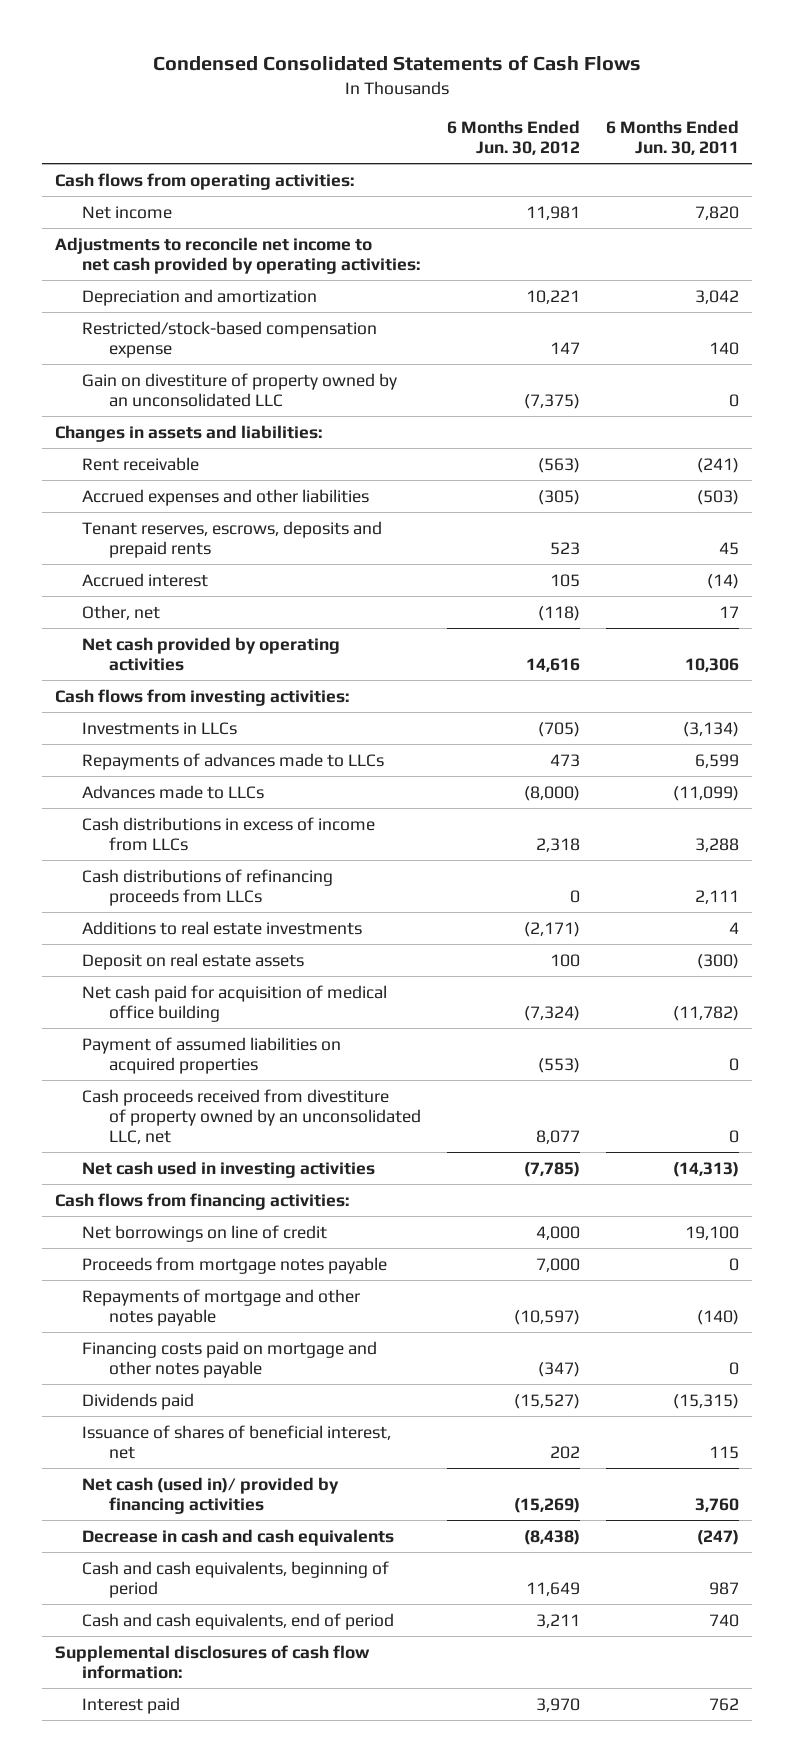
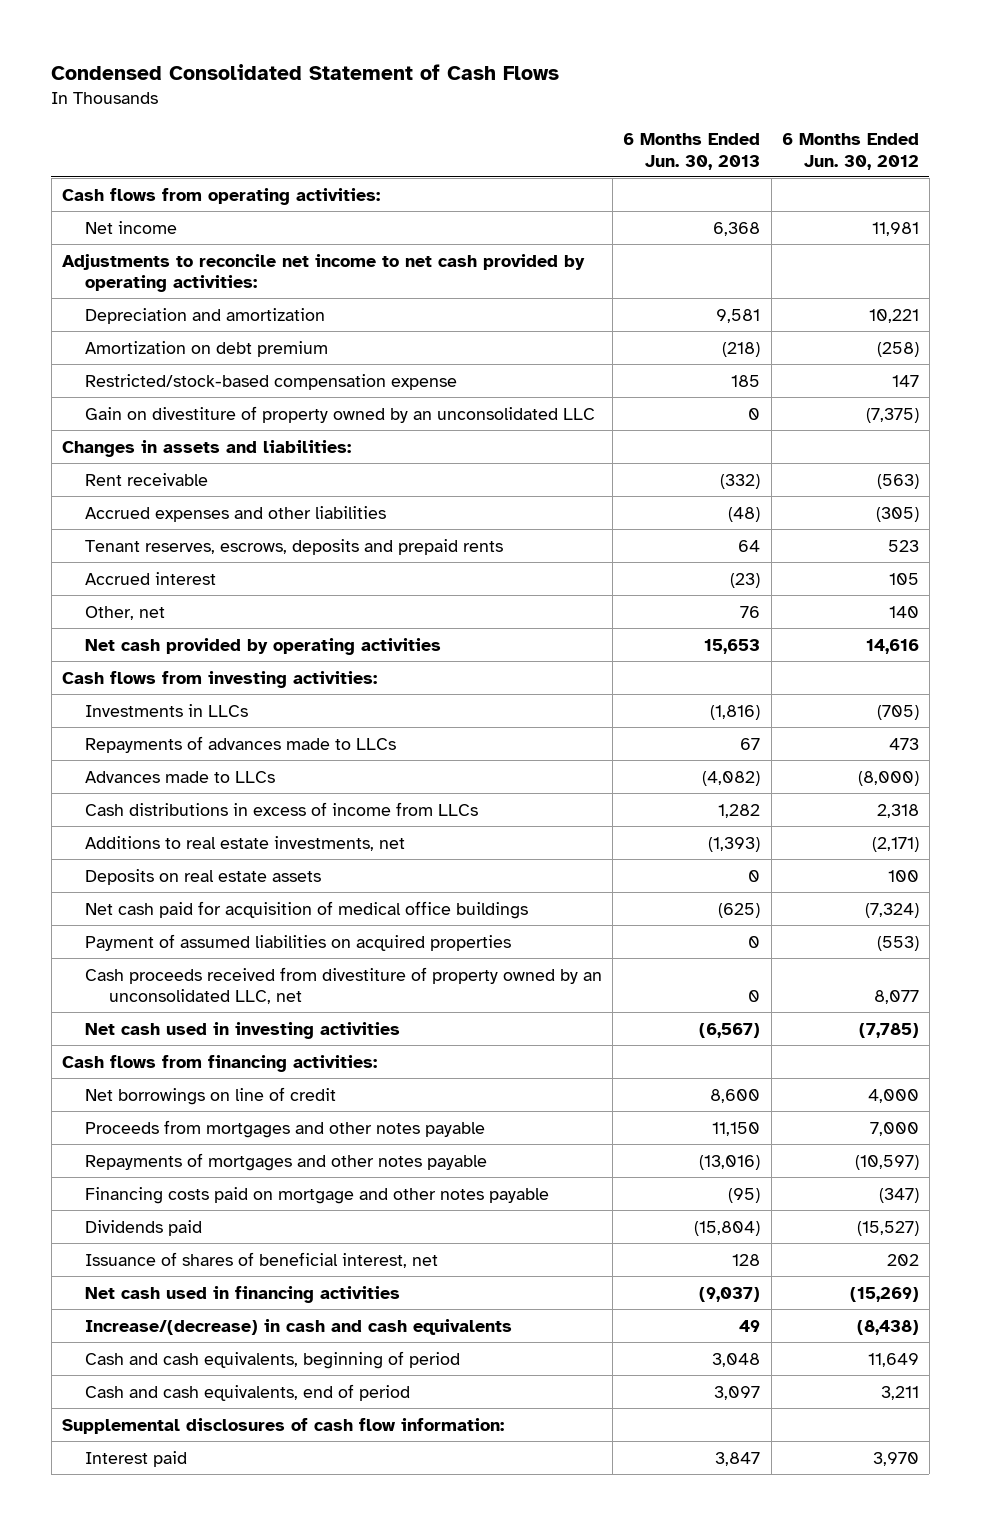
- Condensed Consolidated Statements of Cash Flows
+ Condensed Consolidated Statement of Cash Flows
- | 6 Months Ended Jun. 30, 2012 | 6 Months Ended Jun. 30, 2011
+ | 6 Months Ended Jun. 30, 2013 | 6 Months Ended Jun. 30, 2012
+ Amortization on debt premium | (218) | (258)
- Other, net | (118) | 17
+ Other, net | 76 | 140
- Cash distributions of refinancing proceeds from LLCs | 0 | 2,111
- Additions to real estate investments | (2,171) | 4
- Deposit on real estate assets | 100 | (300)
- Net cash paid for acquisition of medical office building | (7,324) | (11,782)
+ Additions to real estate investments, net | (1,393) | (2,171)
+ Deposits on real estate assets | 0 | 100
+ Net cash paid for acquisition of medical office buildings | (625) | (7,324)
- Proceeds from mortgage notes payable | 7,000 | 0
- Repayments of mortgage and other notes payable | (10,597) | (140)
+ Proceeds from mortgages and other notes payable | 11,150 | 7,000
+ Repayments of mortgages and other notes payable | (13,016) | (10,597)
- Net cash (used in)/ provided by financing activities | (15,269) | 3,760
- Decrease in cash and cash equivalents | (8,438) | (247)
+ Net cash used in financing activities | (9,037) | (15,269)
+ Increase/(decrease) in cash and cash equivalents | 49 | (8,438)

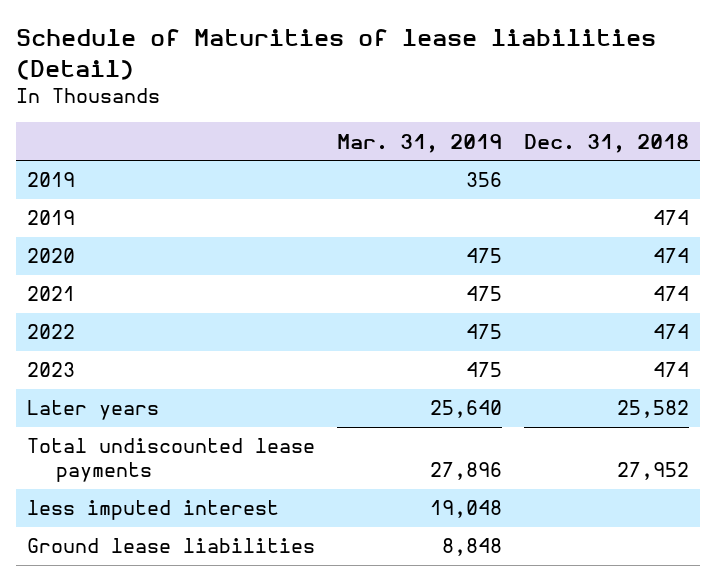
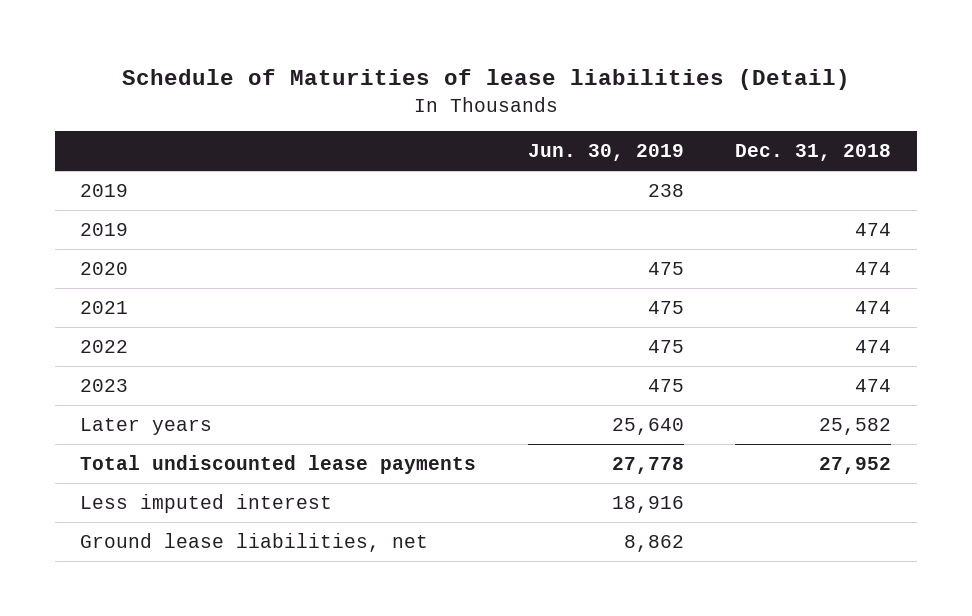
- | Mar. 31, 2019 | Dec. 31, 2018
+ | Jun. 30, 2019 | Dec. 31, 2018
- less imputed interest | 19,048 |
- Ground lease liabilities | 8,848 |
+ Less imputed interest | 18,916 |
+ Ground lease liabilities, net | 8,862 |

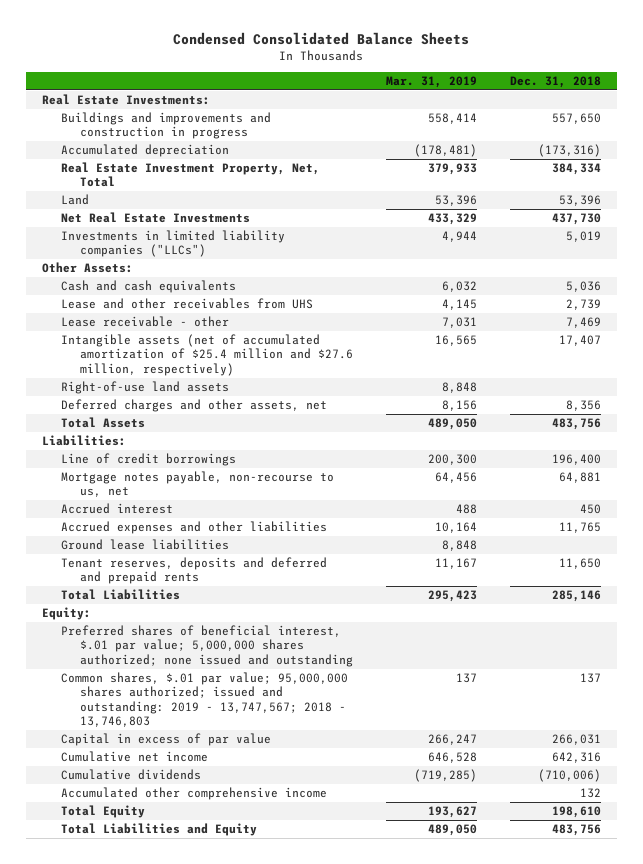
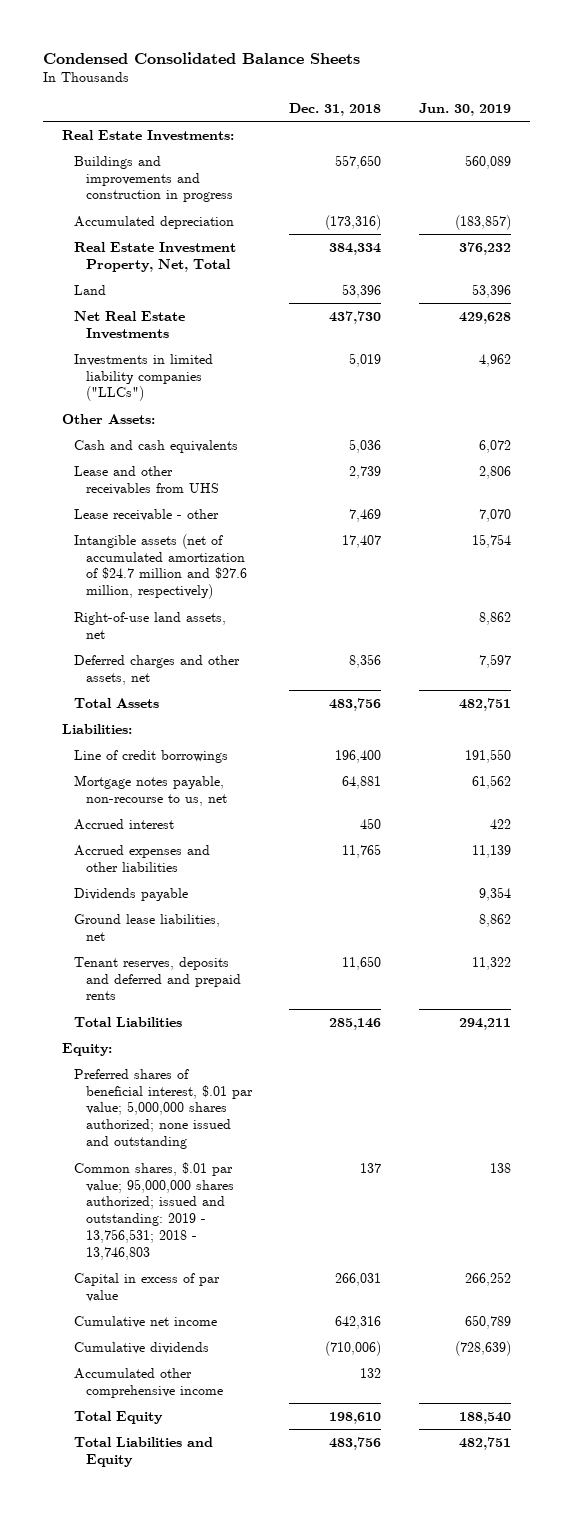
- | Mar. 31, 2019 | Dec. 31, 2018
+ | Dec. 31, 2018 | Jun. 30, 2019
- Intangible assets (net of accumulated amortization of $25.4 million and $27.6 million, respectively) | 16,565 | 17,407
- Right-of-use land assets | 8,848 |
+ Intangible assets (net of accumulated amortization of $24.7 million and $27.6 million, respectively) | 17,407 | 15,754
+ Right-of-use land assets, net | | 8,862
- Ground lease liabilities | 8,848 |
+ Dividends payable | | 9,354
+ Ground lease liabilities, net | | 8,862
- Common shares, $.01 par value; 95,000,000 shares authorized; issued and outstanding: 2019 - 13,747,567; 2018 - 13,746,803 | 137 | 137
+ Common shares, $.01 par value; 95,000,000 shares authorized; issued and outstanding: 2019 - 13,756,531; 2018 - 13,746,803 | 137 | 138

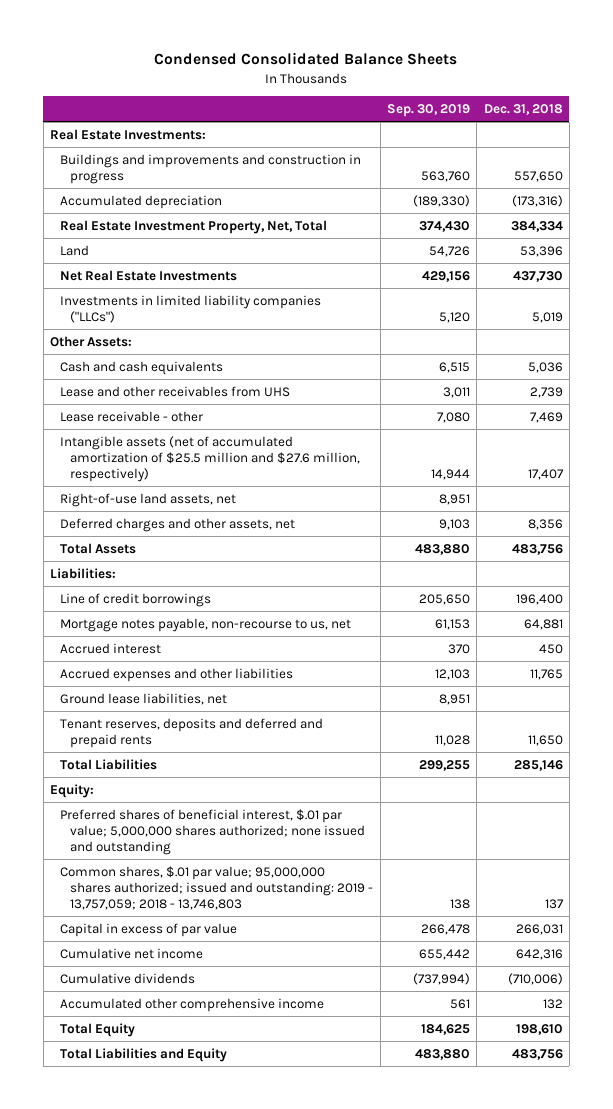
- | Dec. 31, 2018 | Jun. 30, 2019
+ | Sep. 30, 2019 | Dec. 31, 2018
- Intangible assets (net of accumulated amortization of $24.7 million and $27.6 million, respectively) | 17,407 | 15,754
+ Intangible assets (net of accumulated amortization of $25.5 million and $27.6 million, respectively) | 14,944 | 17,407
- Dividends payable | | 9,354
- Common shares, $.01 par value; 95,000,000 shares authorized; issued and outstanding: 2019 - 13,756,531; 2018 - 13,746,803 | 137 | 138
+ Common shares, $.01 par value; 95,000,000 shares authorized; issued and outstanding: 2019 - 13,757,059; 2018 - 13,746,803 | 138 | 137

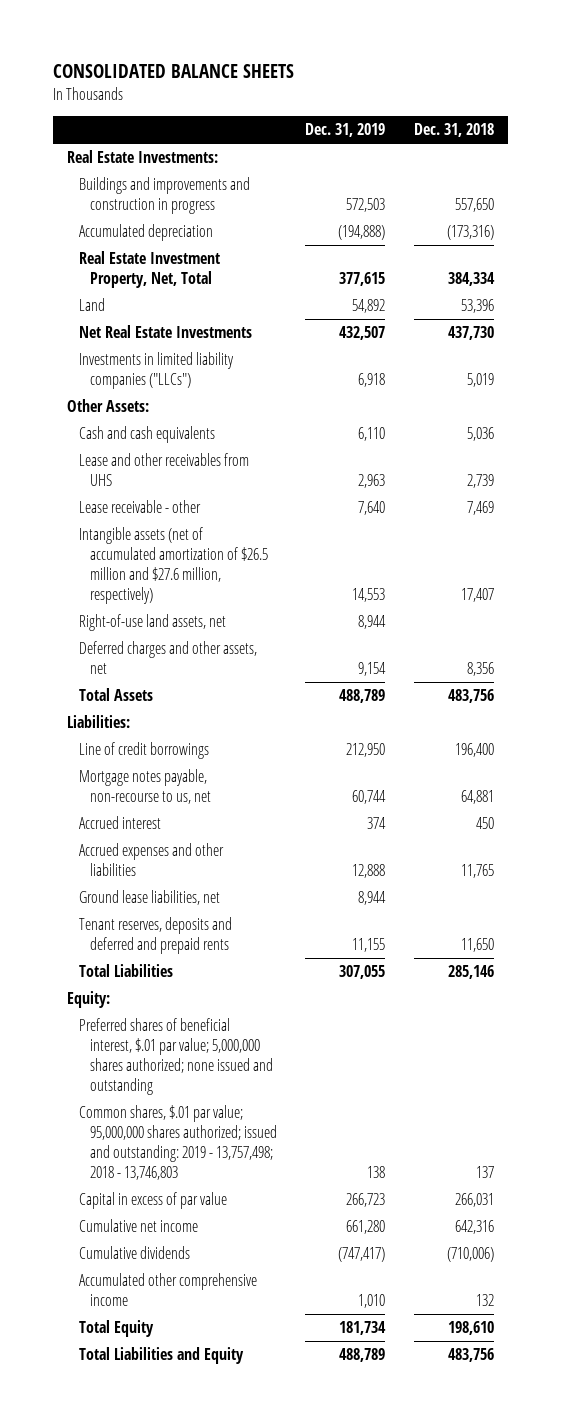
- Condensed Consolidated Balance Sheets
+ CONSOLIDATED BALANCE SHEETS
- | Sep. 30, 2019 | Dec. 31, 2018
+ | Dec. 31, 2019 | Dec. 31, 2018
- Intangible assets (net of accumulated amortization of $25.5 million and $27.6 million, respectively) | 14,944 | 17,407
+ Intangible assets (net of accumulated amortization of $26.5 million and $27.6 million, respectively) | 14,553 | 17,407
- Common shares, $.01 par value; 95,000,000 shares authorized; issued and outstanding: 2019 - 13,757,059; 2018 - 13,746,803 | 138 | 137
+ Common shares, $.01 par value; 95,000,000 shares authorized; issued and outstanding: 2019 - 13,757,498; 2018 - 13,746,803 | 138 | 137

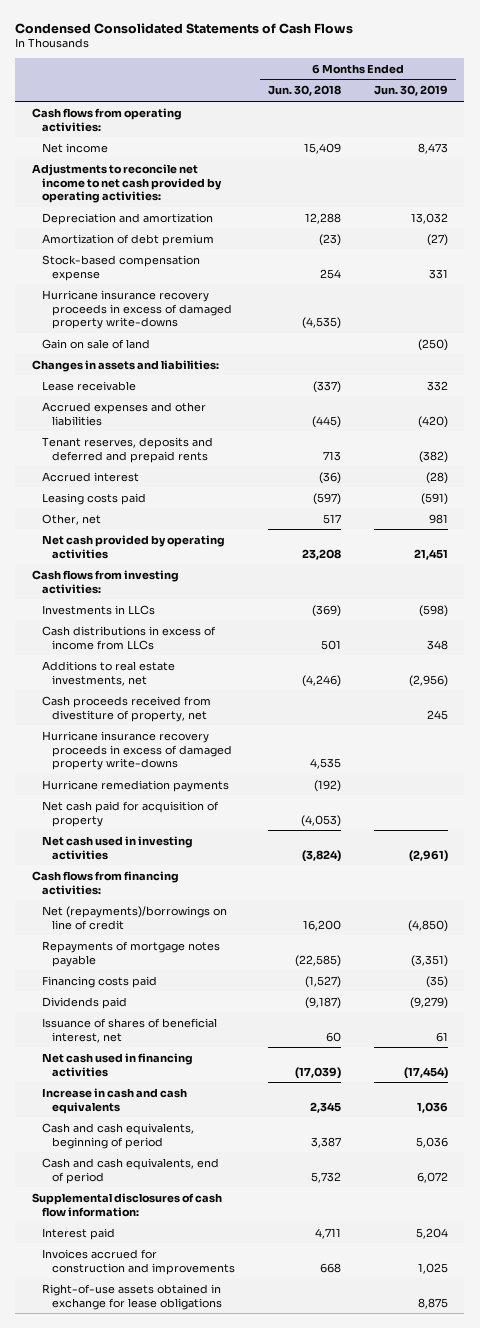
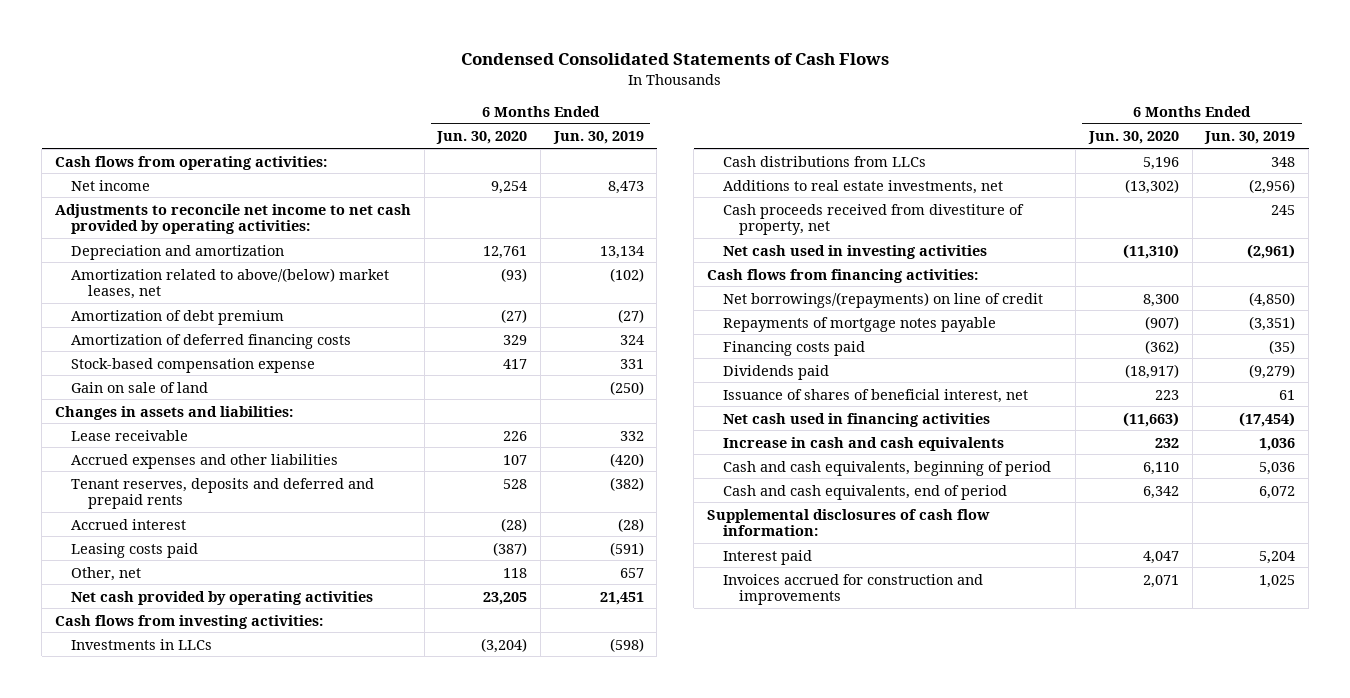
- | 6 Months Ended Jun. 30, 2018 | 6 Months Ended Jun. 30, 2019
+ | 6 Months Ended Jun. 30, 2020 | 6 Months Ended Jun. 30, 2019
- Depreciation and amortization | 12,288 | 13,032
+ Depreciation and amortization | 12,761 | 13,134
+ Amortization related to above/(below) market leases, net | (93) | (102)
+ Amortization of deferred financing costs | 329 | 324
- Hurricane insurance recovery proceeds in excess of damaged property write-downs | (4,535) |
- Other, net | 517 | 981
+ Other, net | 118 | 657
- Cash distributions in excess of income from LLCs | 501 | 348
+ Cash distributions from LLCs | 5,196 | 348
- Hurricane insurance recovery proceeds in excess of damaged property write-downs | 4,535 |
- Hurricane remediation payments | (192) |
- Net cash paid for acquisition of property | (4,053) |
- Net (repayments)/borrowings on line of credit | 16,200 | (4,850)
+ Net borrowings/(repayments) on line of credit | 8,300 | (4,850)
- Right-of-use assets obtained in exchange for lease obligations | | 8,875

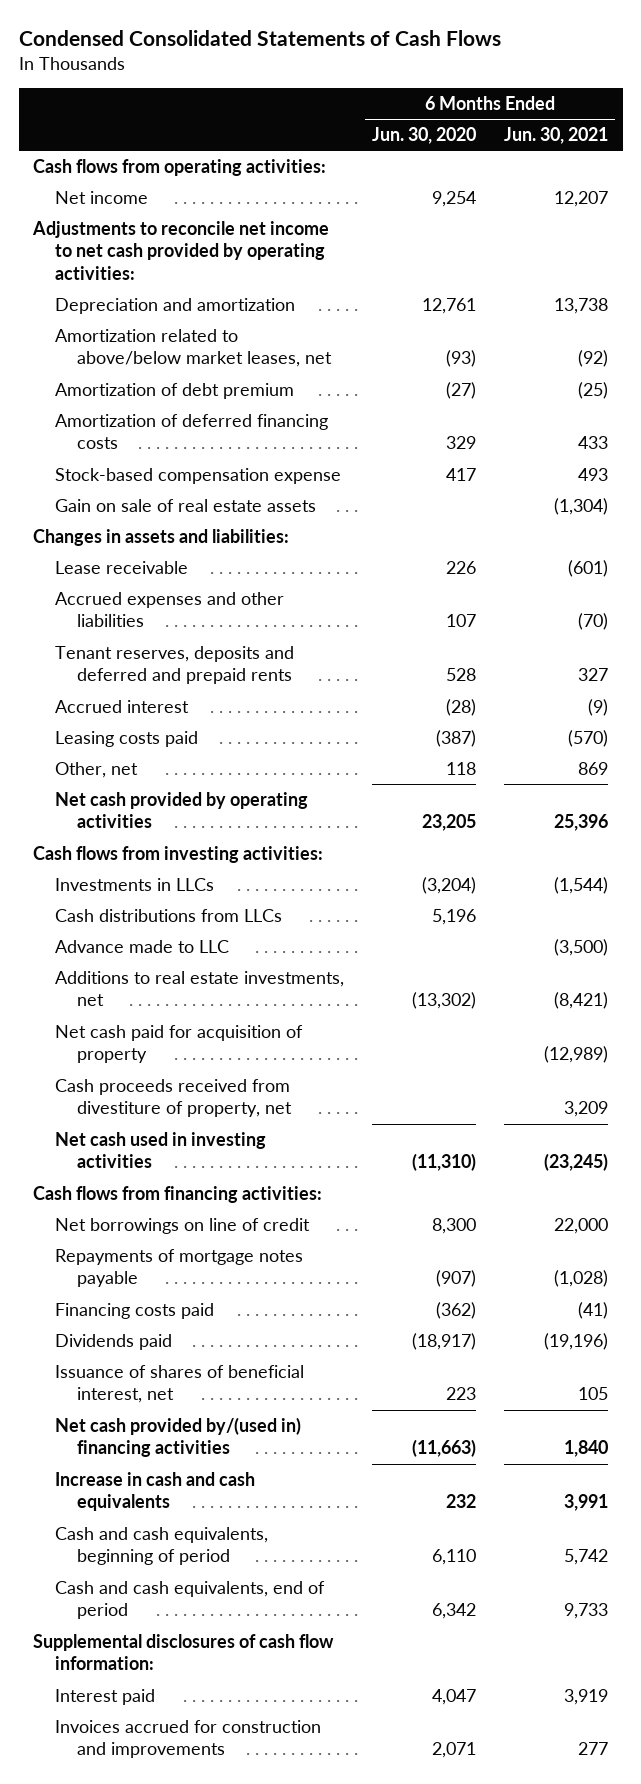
- | 6 Months Ended Jun. 30, 2020 | 6 Months Ended Jun. 30, 2019
+ | 6 Months Ended Jun. 30, 2020 | 6 Months Ended Jun. 30, 2021
- Amortization related to above/(below) market leases, net | (93) | (102)
+ Amortization related to above/below market leases, net | (93) | (92)
- Gain on sale of land | | (250)
+ Gain on sale of real estate assets | | (1,304)
+ Advance made to LLC | | (3,500)
+ Net cash paid for acquisition of property | | (12,989)
- Net borrowings/(repayments) on line of credit | 8,300 | (4,850)
+ Net borrowings on line of credit | 8,300 | 22,000
- Net cash used in financing activities | (11,663) | (17,454)
+ Net cash provided by/(used in) financing activities | (11,663) | 1,840

